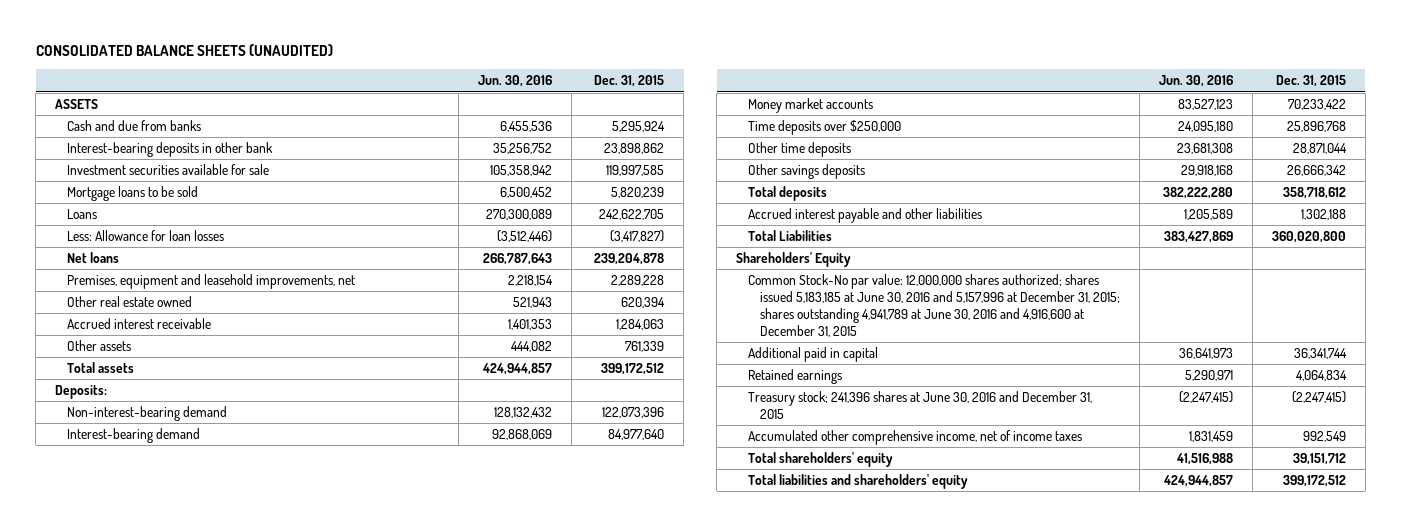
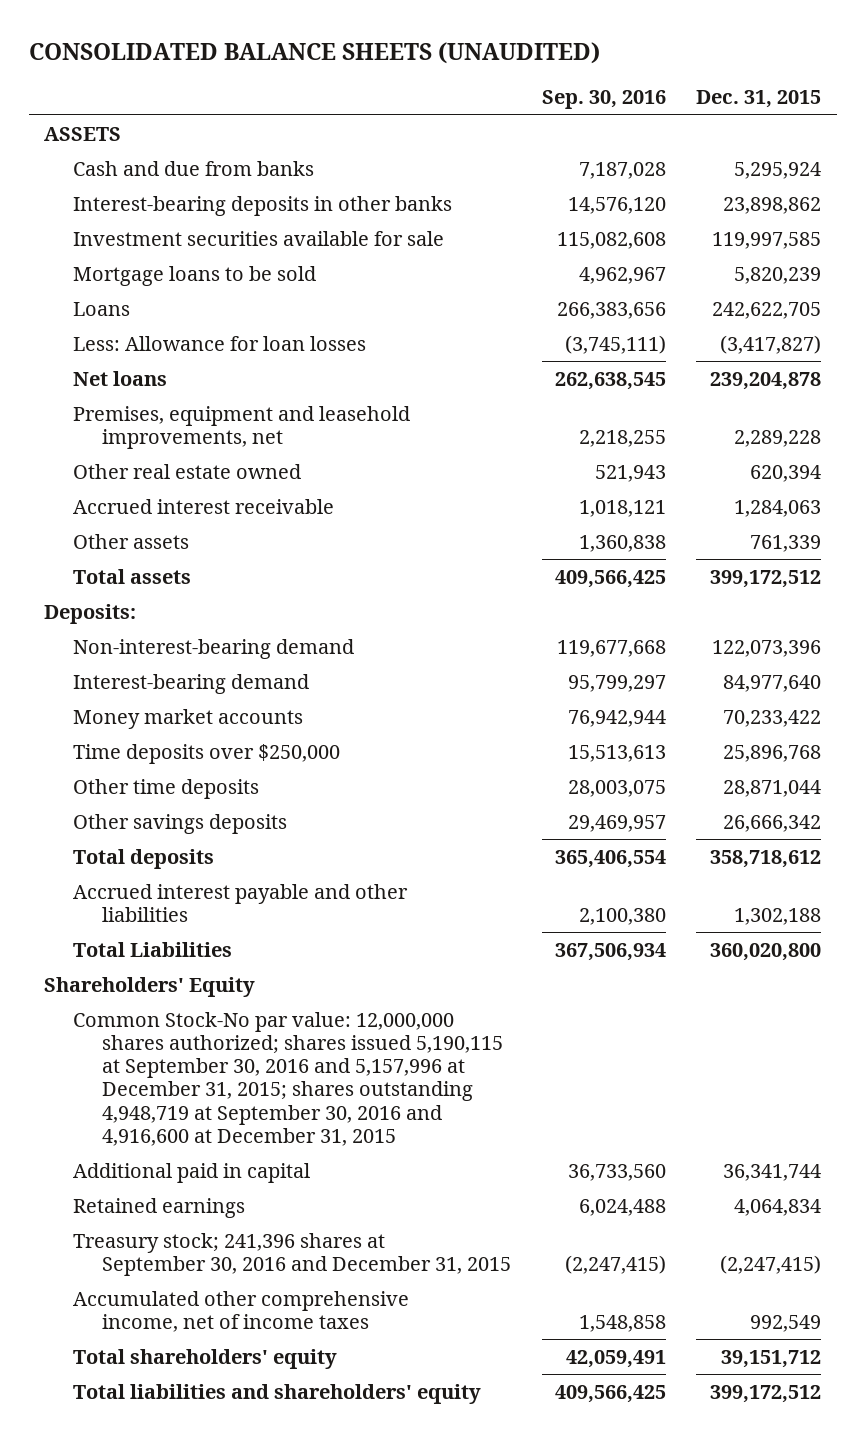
- | Jun. 30, 2016 | Dec. 31, 2015
+ | Sep. 30, 2016 | Dec. 31, 2015
- Interest-bearing deposits in other bank | 35,256,752 | 23,898,862
+ Interest-bearing deposits in other banks | 14,576,120 | 23,898,862
- Common Stock-No par value: 12,000,000 shares authorized; shares issued 5,183,185 at June 30, 2016 and 5,157,996 at December 31, 2015; shares outstanding 4,941,789 at June 30, 2016 and 4,916,600 at December 31, 2015
+ Common Stock-No par value: 12,000,000 shares authorized; shares issued 5,190,115 at September 30, 2016 and 5,157,996 at December 31, 2015; shares outstanding 4,948,719 at September 30, 2016 and 4,916,600 at December 31, 2015
- Treasury stock; 241,396 shares at June 30, 2016 and December 31, 2015 | (2,247,415) | (2,247,415)
+ Treasury stock; 241,396 shares at September 30, 2016 and December 31, 2015 | (2,247,415) | (2,247,415)

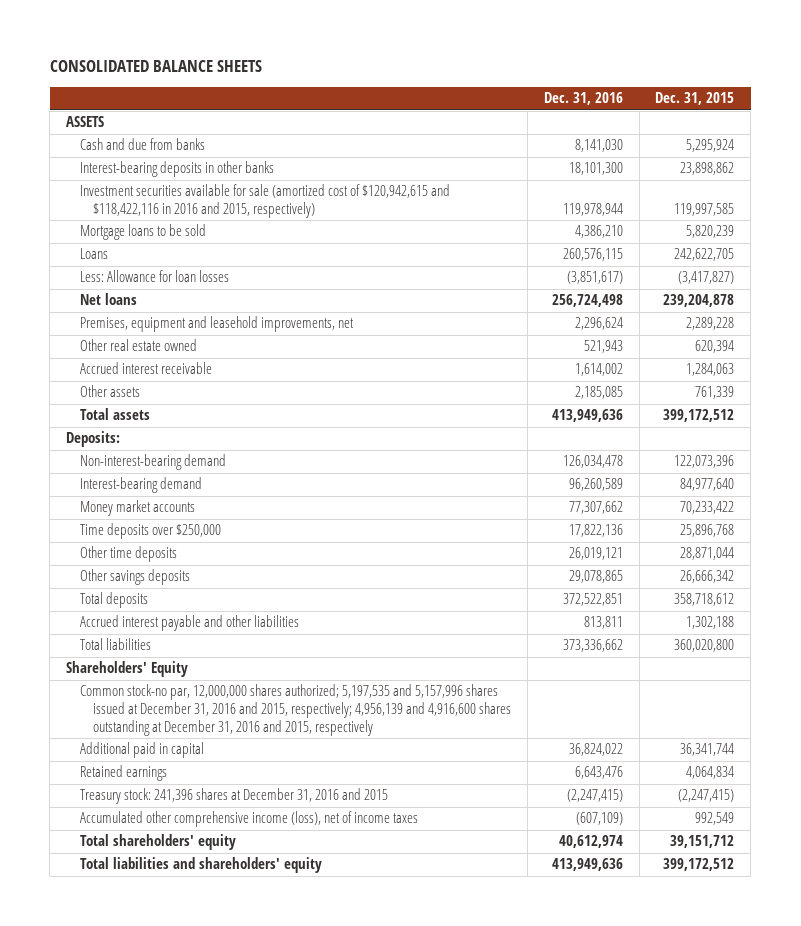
- CONSOLIDATED BALANCE SHEETS (UNAUDITED)
+ CONSOLIDATED BALANCE SHEETS
- | Sep. 30, 2016 | Dec. 31, 2015
+ | Dec. 31, 2016 | Dec. 31, 2015
- Investment securities available for sale | 115,082,608 | 119,997,585
+ Investment securities available for sale (amortized cost of $120,942,615 and $118,422,116 in 2016 and 2015, respectively) | 119,978,944 | 119,997,585
- Total Liabilities | 367,506,934 | 360,020,800
+ Total liabilities | 373,336,662 | 360,020,800
- Common Stock-No par value: 12,000,000 shares authorized; shares issued 5,190,115 at September 30, 2016 and 5,157,996 at December 31, 2015; shares outstanding 4,948,719 at September 30, 2016 and 4,916,600 at December 31, 2015
+ Common stock-no par, 12,000,000 shares authorized; 5,197,535 and 5,157,996 shares issued at December 31, 2016 and 2015, respectively; 4,956,139 and 4,916,600 shares outstanding at December 31, 2016 and 2015, respectively
- Treasury stock; 241,396 shares at September 30, 2016 and December 31, 2015 | (2,247,415) | (2,247,415)
- Accumulated other comprehensive income, net of income taxes | 1,548,858 | 992,549
+ Treasury stock: 241,396 shares at December 31, 2016 and 2015 | (2,247,415) | (2,247,415)
+ Accumulated other comprehensive income (loss), net of income taxes | (607,109) | 992,549

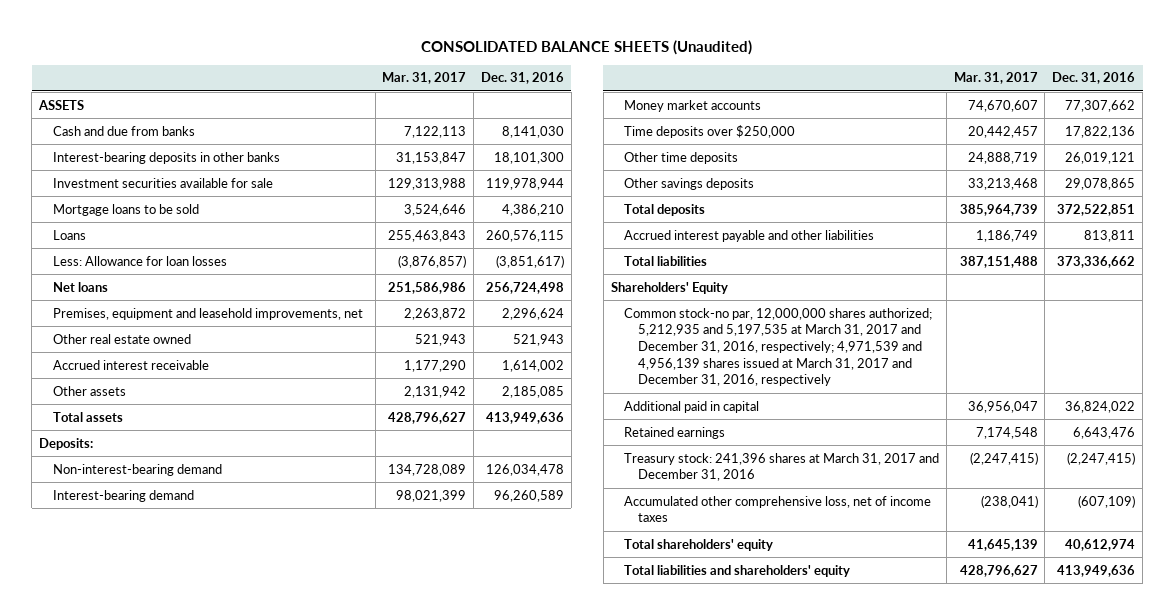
- CONSOLIDATED BALANCE SHEETS
+ CONSOLIDATED BALANCE SHEETS (Unaudited)
- | Dec. 31, 2016 | Dec. 31, 2015
+ | Mar. 31, 2017 | Dec. 31, 2016
- Investment securities available for sale (amortized cost of $120,942,615 and $118,422,116 in 2016 and 2015, respectively) | 119,978,944 | 119,997,585
+ Investment securities available for sale | 129,313,988 | 119,978,944
- Common stock-no par, 12,000,000 shares authorized; 5,197,535 and 5,157,996 shares issued at December 31, 2016 and 2015, respectively; 4,956,139 and 4,916,600 shares outstanding at December 31, 2016 and 2015, respectively
+ Common stock-no par, 12,000,000 shares authorized; 5,212,935 and 5,197,535 at March 31, 2017 and December 31, 2016, respectively; 4,971,539 and 4,956,139 shares issued at March 31, 2017 and December 31, 2016, respectively
- Treasury stock: 241,396 shares at December 31, 2016 and 2015 | (2,247,415) | (2,247,415)
- Accumulated other comprehensive income (loss), net of income taxes | (607,109) | 992,549
+ Treasury stock: 241,396 shares at March 31, 2017 and December 31, 2016 | (2,247,415) | (2,247,415)
+ Accumulated other comprehensive loss, net of income taxes | (238,041) | (607,109)

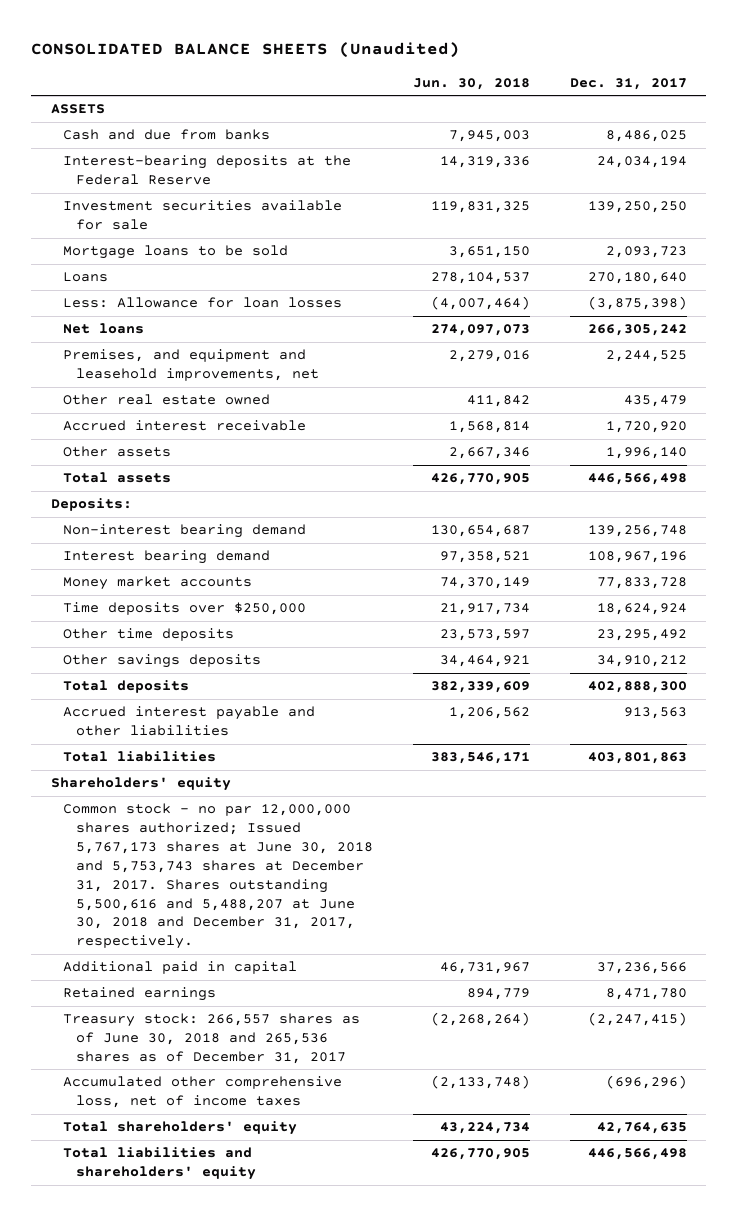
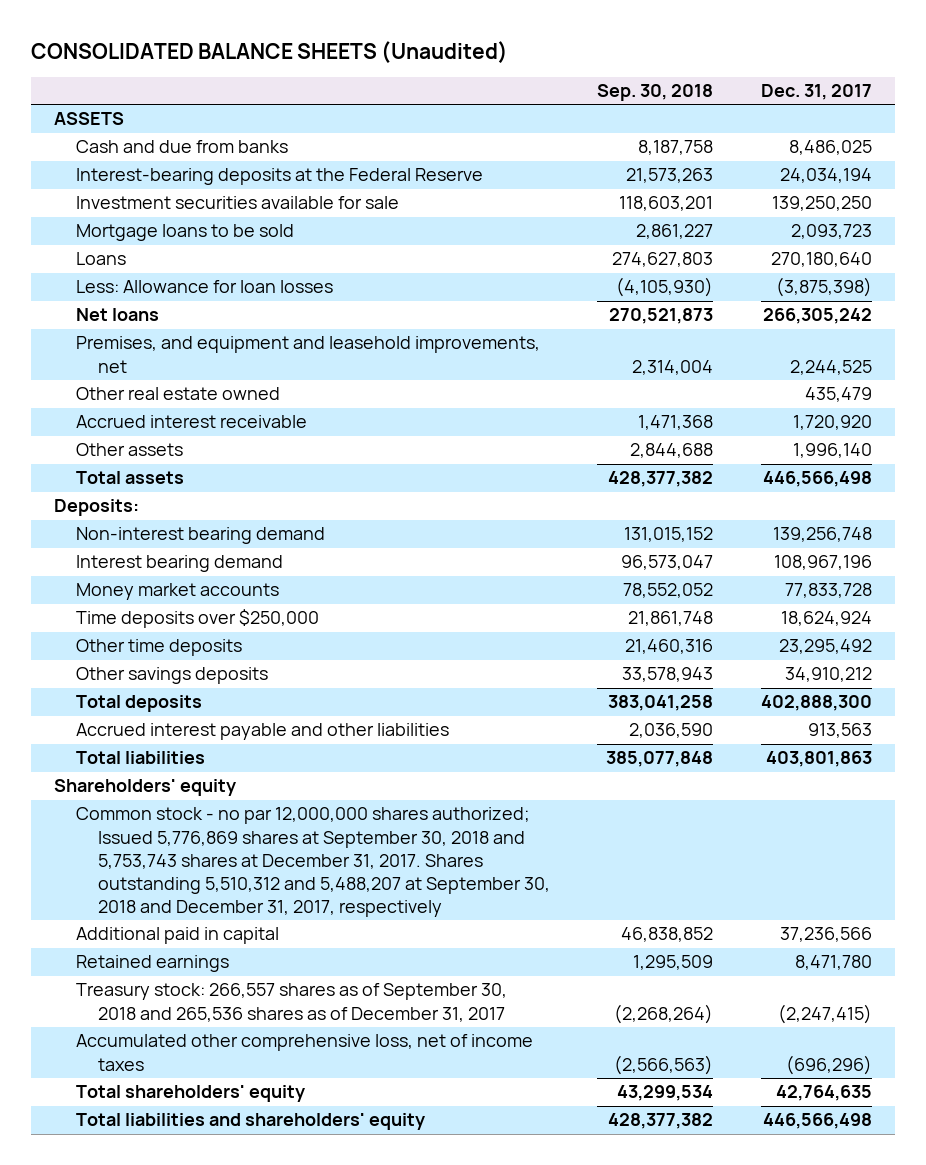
- | Jun. 30, 2018 | Dec. 31, 2017
+ | Sep. 30, 2018 | Dec. 31, 2017
- Common stock - no par 12,000,000 shares authorized; Issued 5,767,173 shares at June 30, 2018 and 5,753,743 shares at December 31, 2017. Shares outstanding 5,500,616 and 5,488,207 at June 30, 2018 and December 31, 2017, respectively.
+ Common stock - no par 12,000,000 shares authorized; Issued 5,776,869 shares at September 30, 2018 and 5,753,743 shares at December 31, 2017. Shares outstanding 5,510,312 and 5,488,207 at September 30, 2018 and December 31, 2017, respectively
- Treasury stock: 266,557 shares as of June 30, 2018 and 265,536 shares as of December 31, 2017 | (2,268,264) | (2,247,415)
+ Treasury stock: 266,557 shares as of September 30, 2018 and 265,536 shares as of December 31, 2017 | (2,268,264) | (2,247,415)

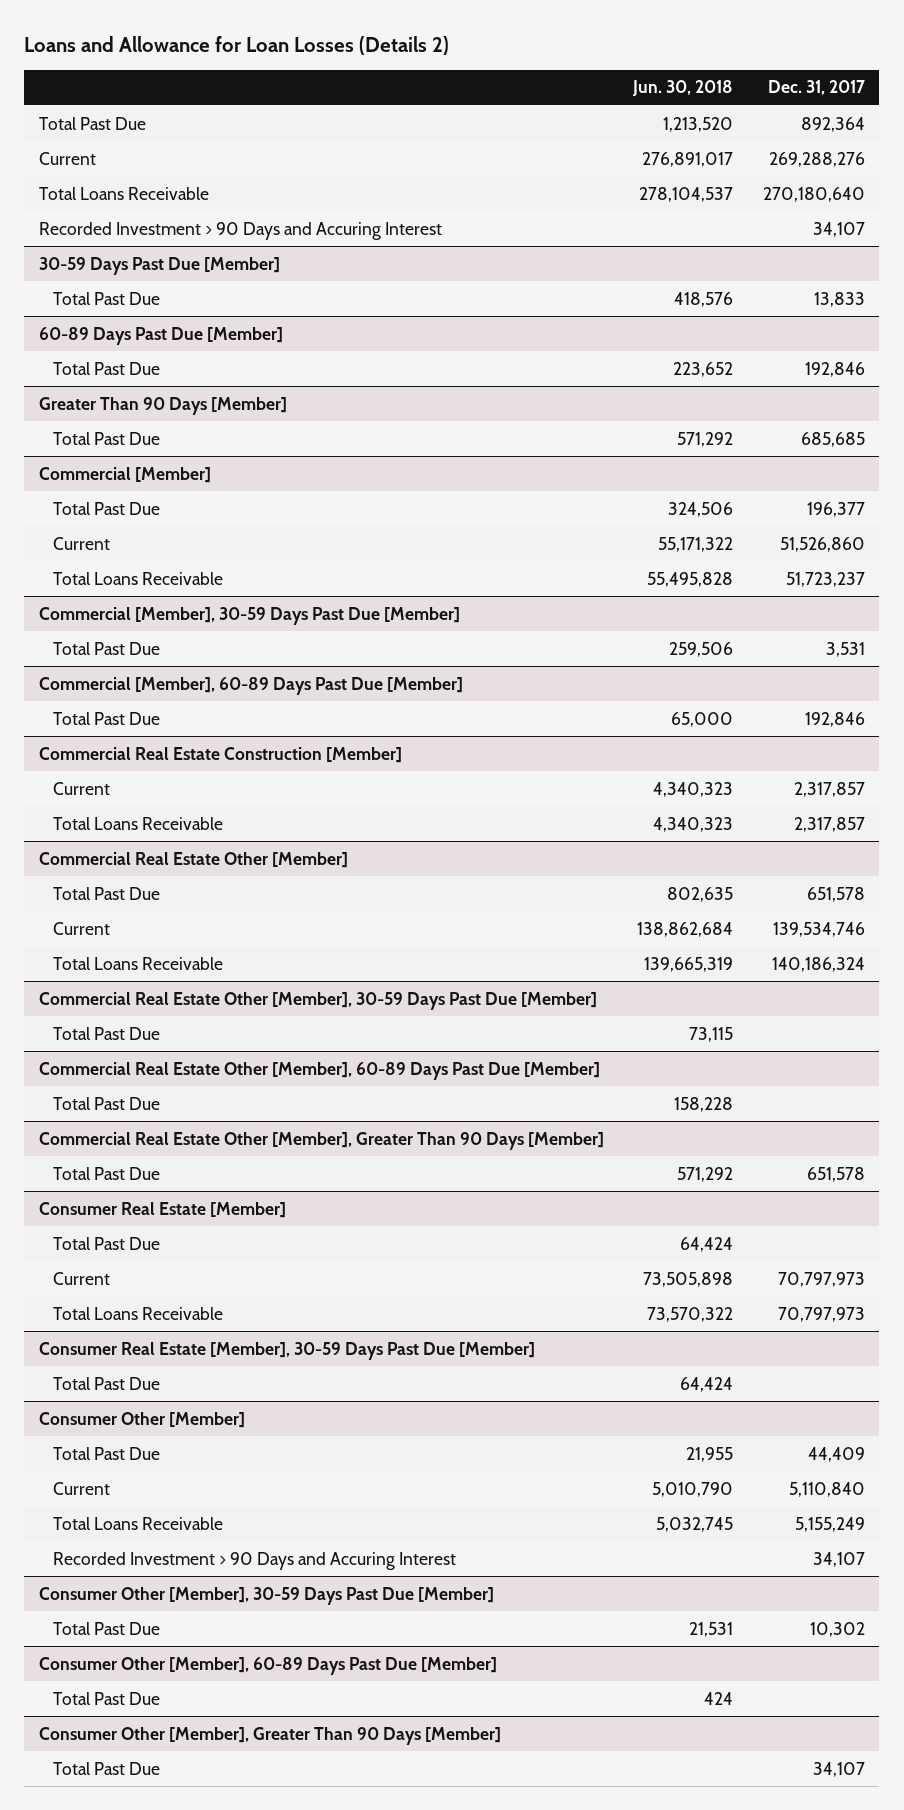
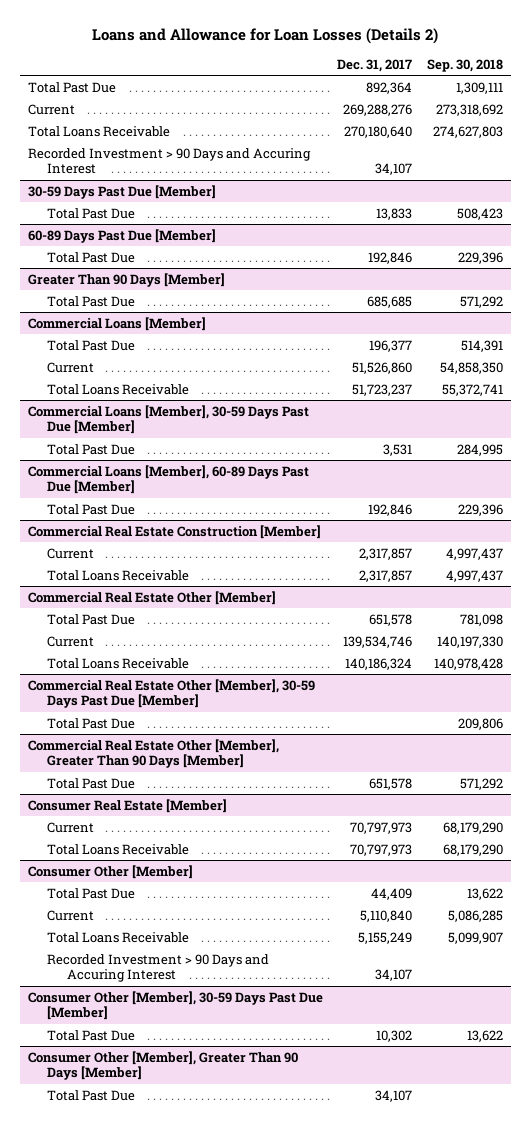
- | Jun. 30, 2018 | Dec. 31, 2017
+ | Dec. 31, 2017 | Sep. 30, 2018
- Commercial [Member]
+ Commercial Loans [Member]
- Commercial [Member], 30-59 Days Past Due [Member]
+ Commercial Loans [Member], 30-59 Days Past Due [Member]
- Commercial [Member], 60-89 Days Past Due [Member]
+ Commercial Loans [Member], 60-89 Days Past Due [Member]
- Commercial Real Estate Other [Member], 60-89 Days Past Due [Member]
- Total Past Due | 158,228 |
@ Consumer Real Estate [Member]
- Total Past Due | 64,424 |
- Consumer Real Estate [Member], 30-59 Days Past Due [Member]
- Total Past Due | 64,424 |
- Consumer Other [Member], 60-89 Days Past Due [Member]
- Total Past Due | 424 |

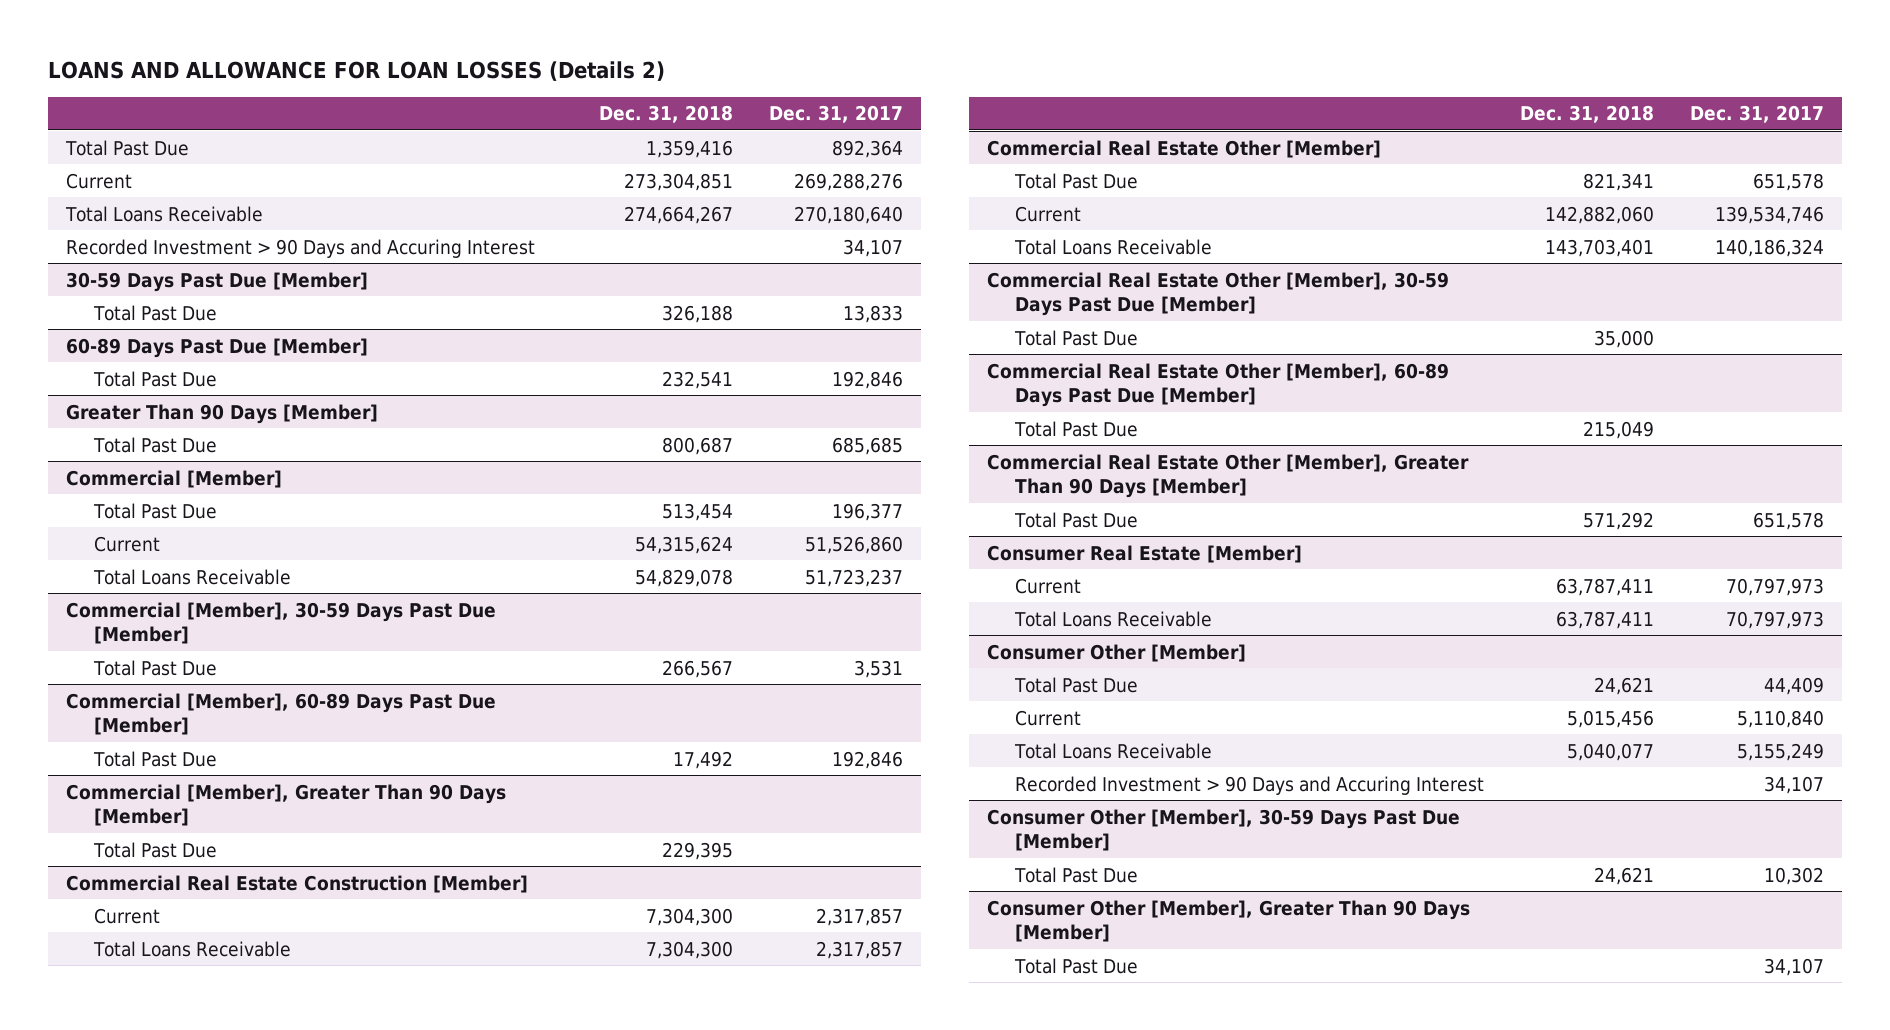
- Loans and Allowance for Loan Losses (Details 2)
+ LOANS AND ALLOWANCE FOR LOAN LOSSES (Details 2)
- | Dec. 31, 2017 | Sep. 30, 2018
+ | Dec. 31, 2018 | Dec. 31, 2017
- Commercial Loans [Member]
+ Commercial [Member]
- Commercial Loans [Member], 30-59 Days Past Due [Member]
+ Commercial [Member], 30-59 Days Past Due [Member]
- Commercial Loans [Member], 60-89 Days Past Due [Member]
+ Commercial [Member], 60-89 Days Past Due [Member]
+ Commercial [Member], Greater Than 90 Days [Member]
+ Total Past Due | 229,395 |
+ Commercial Real Estate Other [Member], 60-89 Days Past Due [Member]
+ Total Past Due | 215,049 |

